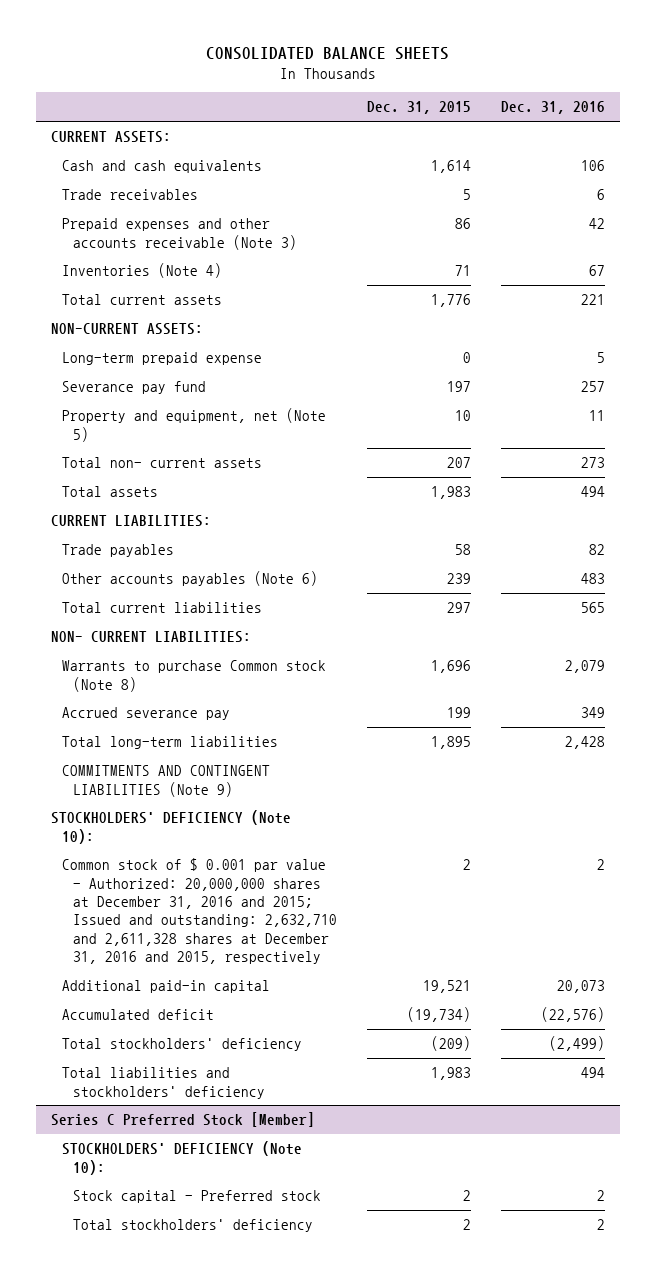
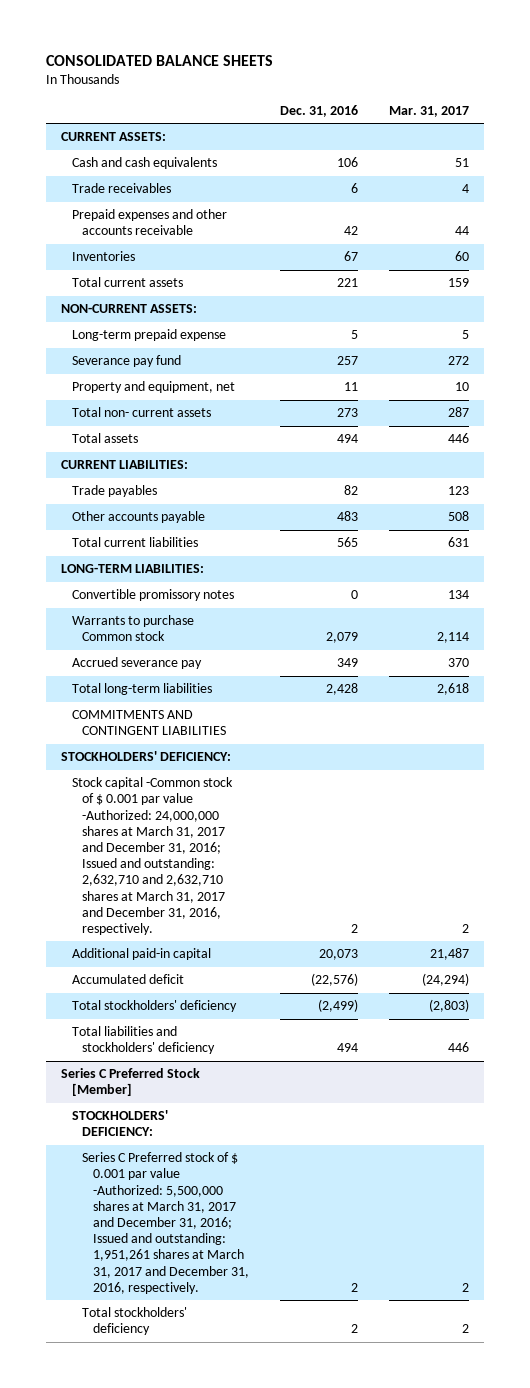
- | Dec. 31, 2015 | Dec. 31, 2016
+ | Dec. 31, 2016 | Mar. 31, 2017
- Prepaid expenses and other accounts receivable (Note 3) | 86 | 42
- Inventories (Note 4) | 71 | 67
+ Prepaid expenses and other accounts receivable | 42 | 44
+ Inventories | 67 | 60
- Property and equipment, net (Note 5) | 10 | 11
+ Property and equipment, net | 11 | 10
- Other accounts payables (Note 6) | 239 | 483
+ Other accounts payable | 483 | 508
- NON- CURRENT LIABILITIES:
- Warrants to purchase Common stock (Note 8) | 1,696 | 2,079
+ LONG-TERM LIABILITIES:
+ Convertible promissory notes | 0 | 134
+ Warrants to purchase Common stock | 2,079 | 2,114
- COMMITMENTS AND CONTINGENT LIABILITIES (Note 9)
- STOCKHOLDERS' DEFICIENCY (Note 10):
- Common stock of $ 0.001 par value - Authorized: 20,000,000 shares at December 31, 2016 and 2015; Issued and outstanding: 2,632,710 and 2,611,328 shares at December 31, 2016 and 2015, respectively | 2 | 2
+ COMMITMENTS AND CONTINGENT LIABILITIES
+ STOCKHOLDERS' DEFICIENCY:
+ Stock capital -Common stock of $ 0.001 par value -Authorized: 24,000,000 shares at March 31, 2017 and December 31, 2016; Issued and outstanding: 2,632,710 and 2,632,710 shares at March 31, 2017 and December 31, 2016, respectively. | 2 | 2
@ Series C Preferred Stock [Member]
- STOCKHOLDERS' DEFICIENCY (Note 10):
- Stock capital - Preferred stock | 2 | 2
+ STOCKHOLDERS' DEFICIENCY:
+ Series C Preferred stock of $ 0.001 par value -Authorized: 5,500,000 shares at March 31, 2017 and December 31, 2016; Issued and outstanding: 1,951,261 shares at March 31, 2017 and December 31, 2016, respectively. | 2 | 2

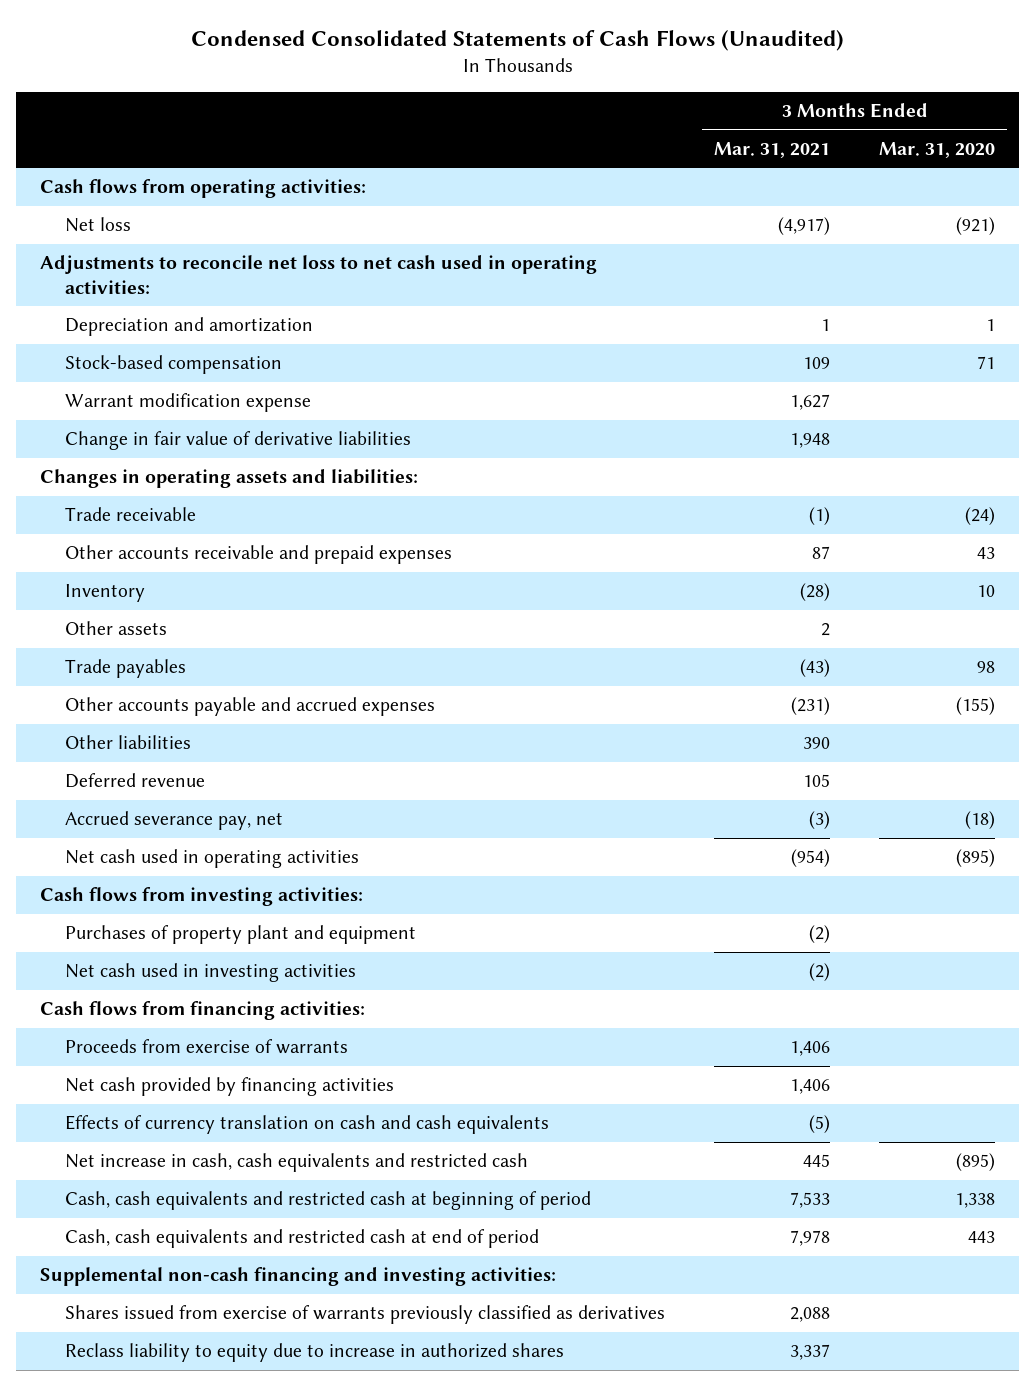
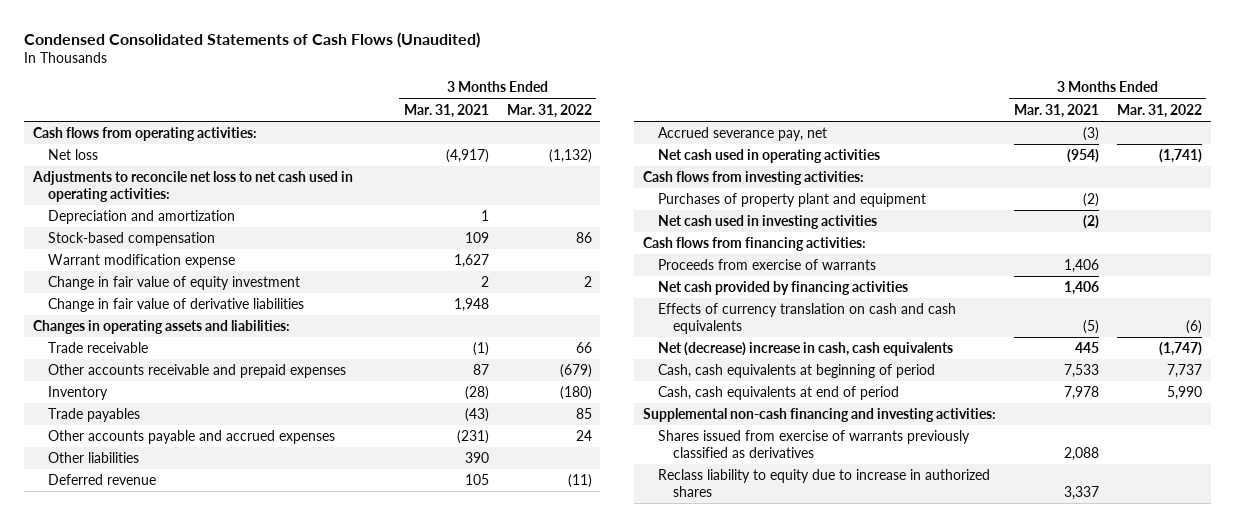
- | 3 Months Ended Mar. 31, 2021 | 3 Months Ended Mar. 31, 2020
+ | 3 Months Ended Mar. 31, 2021 | 3 Months Ended Mar. 31, 2022
+ Change in fair value of equity investment | 2 | 2
- Other assets | 2 |
- Net increase in cash, cash equivalents and restricted cash | 445 | (895)
- Cash, cash equivalents and restricted cash at beginning of period | 7,533 | 1,338
- Cash, cash equivalents and restricted cash at end of period | 7,978 | 443
+ Net (decrease) increase in cash, cash equivalents | 445 | (1,747)
+ Cash, cash equivalents at beginning of period | 7,533 | 7,737
+ Cash, cash equivalents at end of period | 7,978 | 5,990

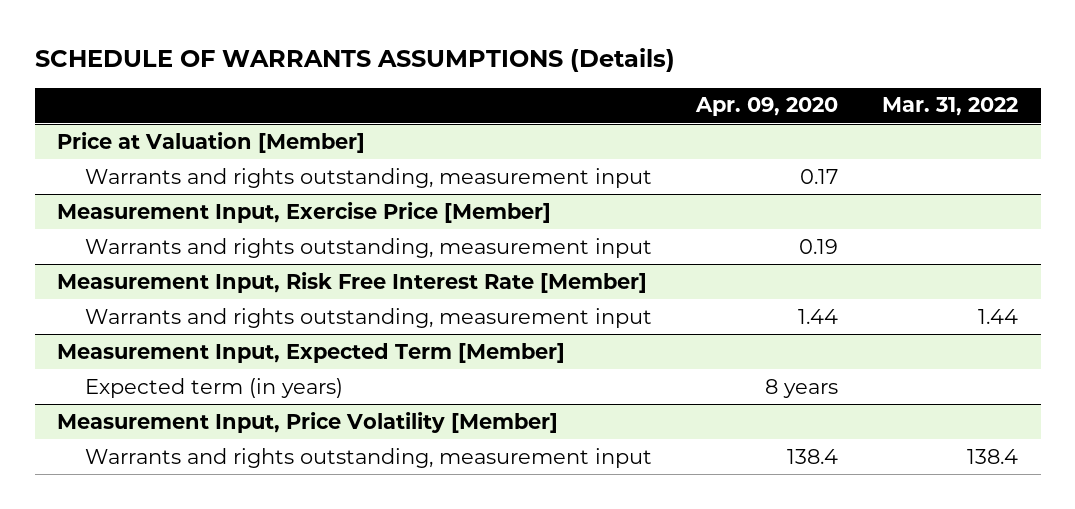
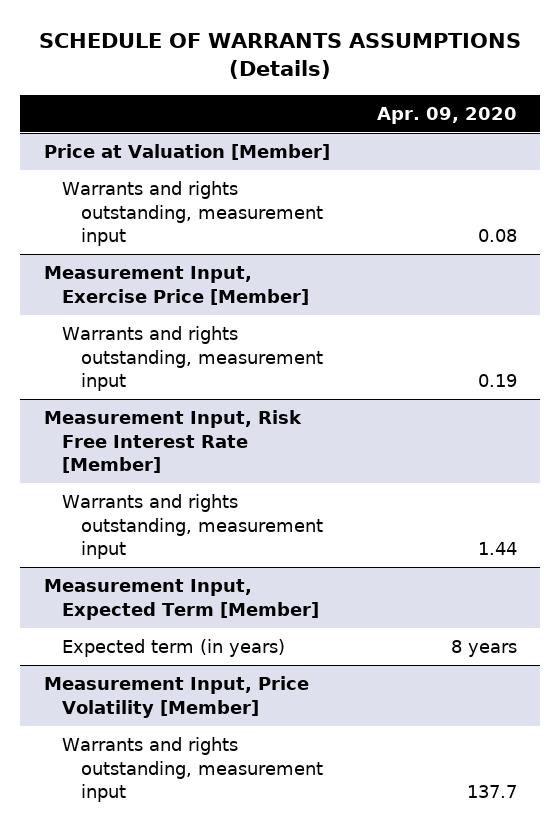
- | Apr. 09, 2020 | Mar. 31, 2022
+ | Apr. 09, 2020
@ Price at Valuation [Member]
- Warrants and rights outstanding, measurement input | 0.17 |
+ Warrants and rights outstanding, measurement input | 0.08
@ Measurement Input, Price Volatility [Member]
- Warrants and rights outstanding, measurement input | 138.4 | 138.4
+ Warrants and rights outstanding, measurement input | 137.7

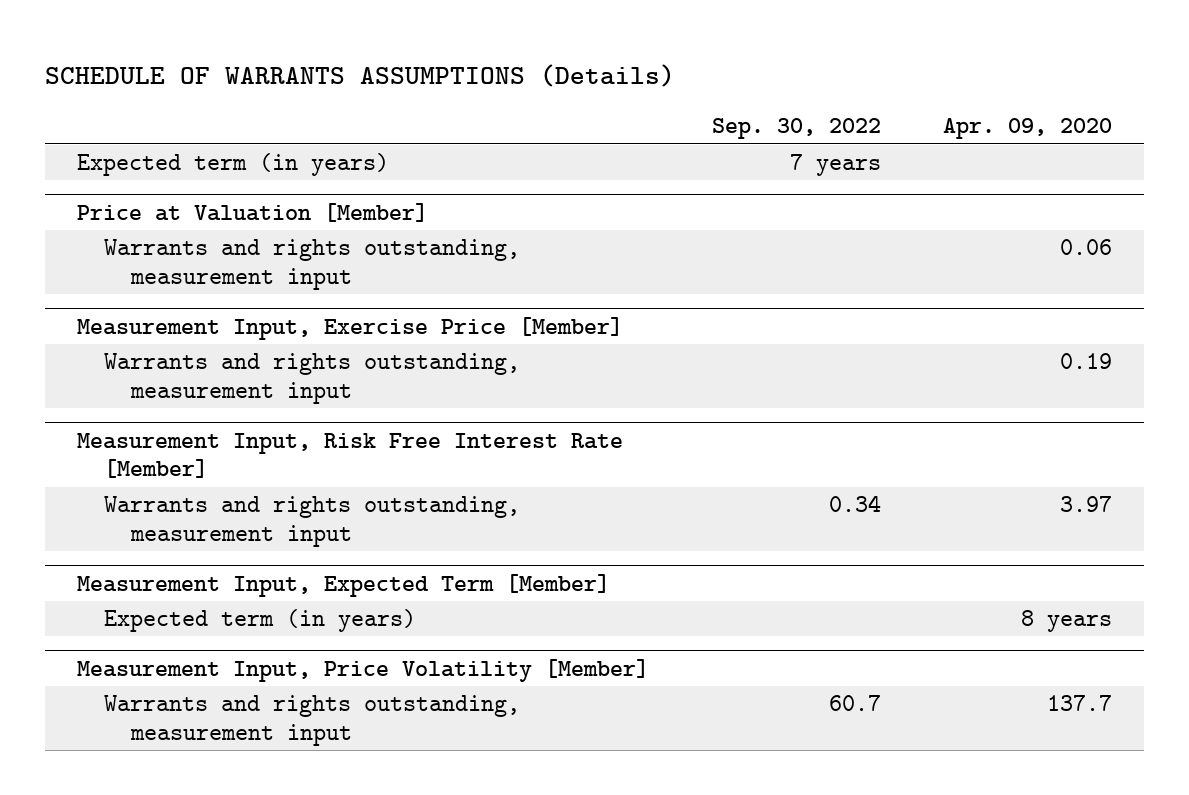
- | Apr. 09, 2020
+ | Sep. 30, 2022 | Apr. 09, 2020
+ Expected term (in years) | 7 years |
@ Price at Valuation [Member]
- Warrants and rights outstanding, measurement input | 0.08
+ Warrants and rights outstanding, measurement input | | 0.06
@ Measurement Input, Risk Free Interest Rate [Member]
- Warrants and rights outstanding, measurement input | 1.44
+ Warrants and rights outstanding, measurement input | 0.34 | 3.97

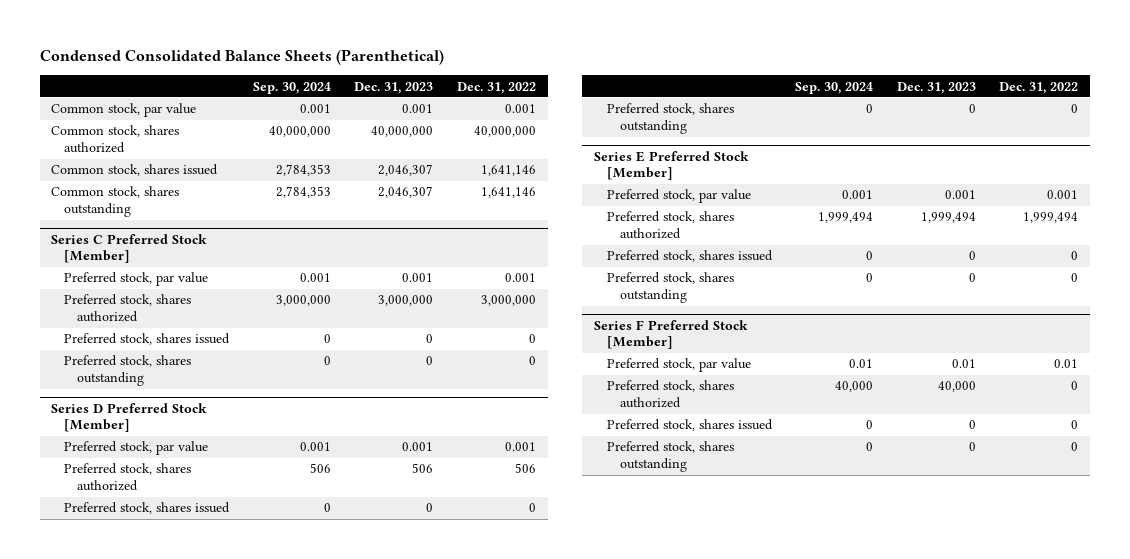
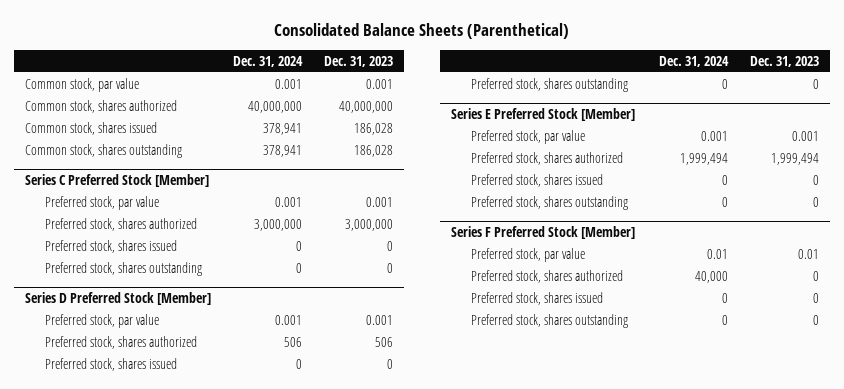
- Condensed Consolidated Balance Sheets (Parenthetical)
+ Consolidated Balance Sheets (Parenthetical)
- | Sep. 30, 2024 | Dec. 31, 2023 | Dec. 31, 2022
+ | Dec. 31, 2024 | Dec. 31, 2023
- Common stock, shares issued | 2,784,353 | 2,046,307 | 1,641,146
- Common stock, shares outstanding | 2,784,353 | 2,046,307 | 1,641,146
+ Common stock, shares issued | 378,941 | 186,028
+ Common stock, shares outstanding | 378,941 | 186,028
@ Series F Preferred Stock [Member]
- Preferred stock, shares authorized | 40,000 | 40,000 | 0
+ Preferred stock, shares authorized | 40,000 | 0

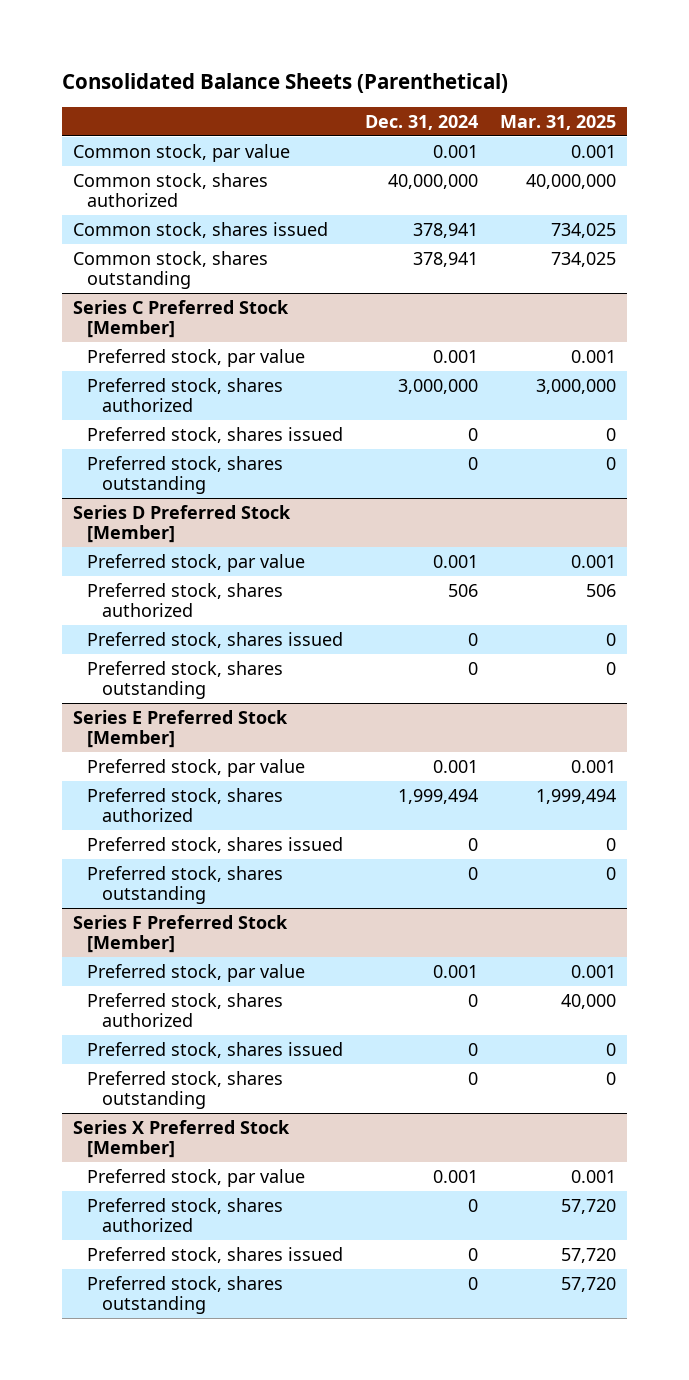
- | Dec. 31, 2024 | Dec. 31, 2023
+ | Dec. 31, 2024 | Mar. 31, 2025
@ Series F Preferred Stock [Member]
- Preferred stock, par value | 0.01 | 0.01
- Preferred stock, shares authorized | 40,000 | 0
+ Preferred stock, par value | 0.001 | 0.001
+ Preferred stock, shares authorized | 0 | 40,000
+ Series X Preferred Stock [Member]
+ Preferred stock, par value | 0.001 | 0.001
+ Preferred stock, shares authorized | 0 | 57,720
+ Preferred stock, shares issued | 0 | 57,720
+ Preferred stock, shares outstanding | 0 | 57,720

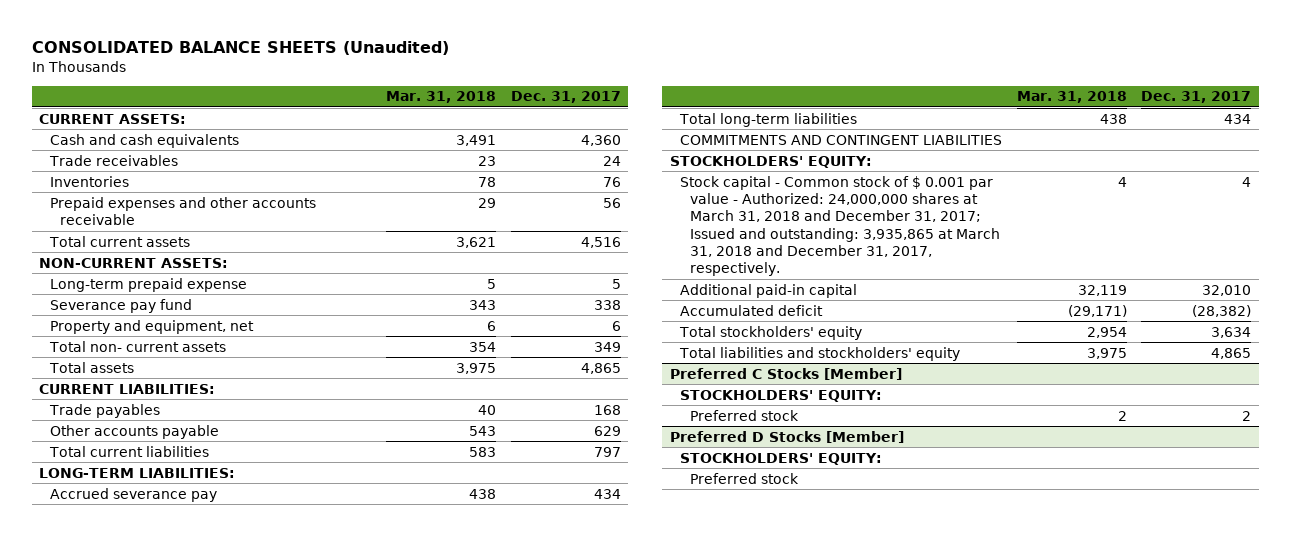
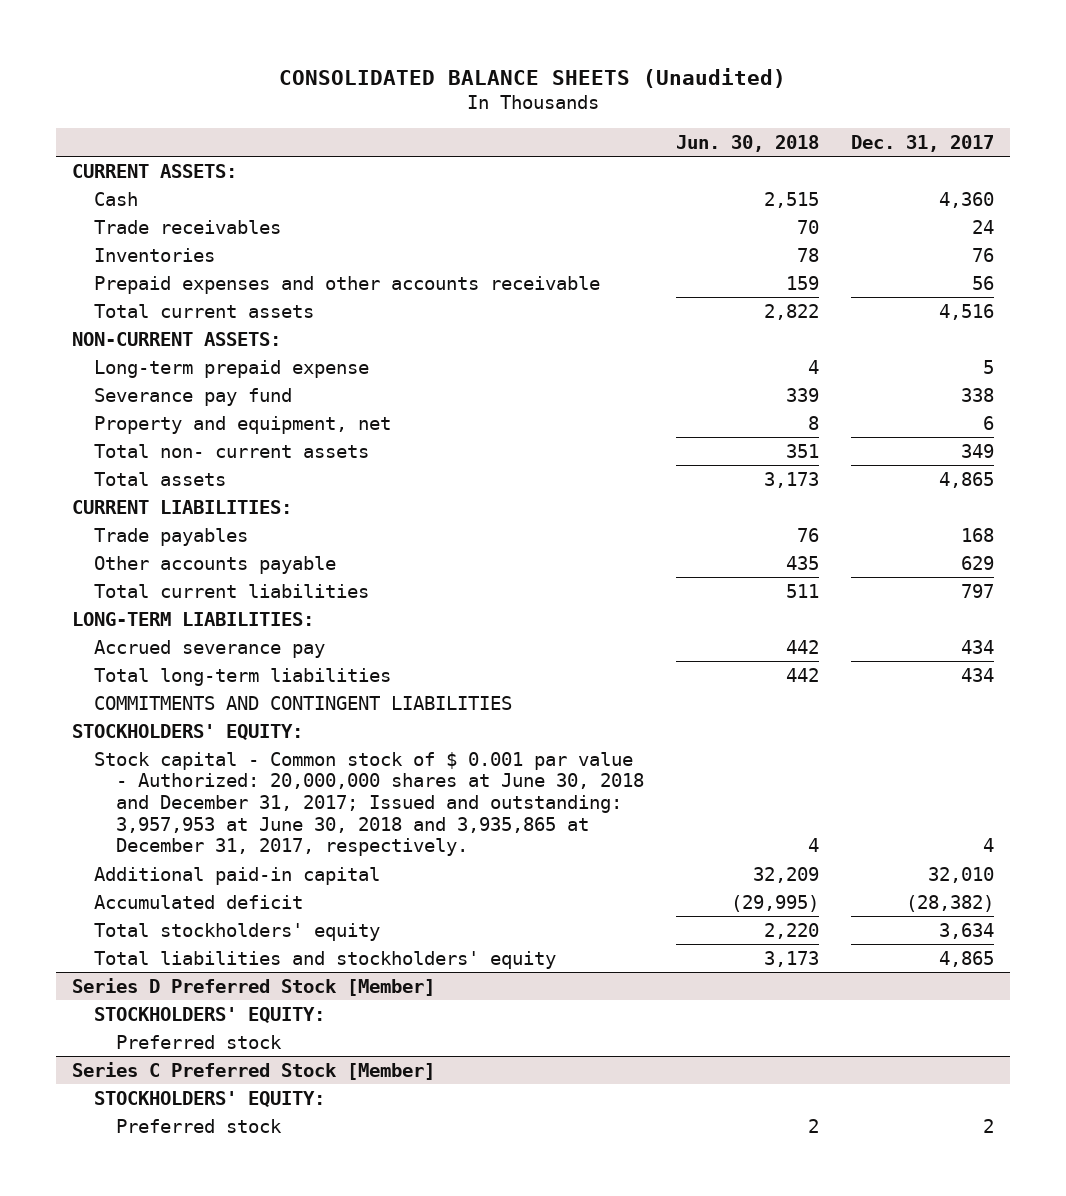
- | Mar. 31, 2018 | Dec. 31, 2017
+ | Jun. 30, 2018 | Dec. 31, 2017
- Cash and cash equivalents | 3,491 | 4,360
+ Cash | 2,515 | 4,360
- Stock capital - Common stock of $ 0.001 par value - Authorized: 24,000,000 shares at March 31, 2018 and December 31, 2017; Issued and outstanding: 3,935,865 at March 31, 2018 and December 31, 2017, respectively. | 4 | 4
+ Stock capital - Common stock of $ 0.001 par value - Authorized: 20,000,000 shares at June 30, 2018 and December 31, 2017; Issued and outstanding: 3,957,953 at June 30, 2018 and 3,935,865 at December 31, 2017, respectively. | 4 | 4
- Preferred C Stocks [Member]
- STOCKHOLDERS' EQUITY:
- Preferred stock | 2 | 2
- Preferred D Stocks [Member]
+ Series D Preferred Stock [Member]
+ Series C Preferred Stock [Member]
+ STOCKHOLDERS' EQUITY:
+ Preferred stock | 2 | 2

